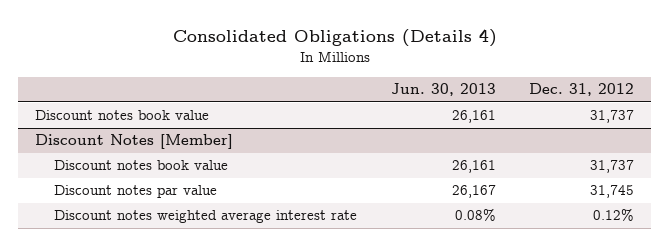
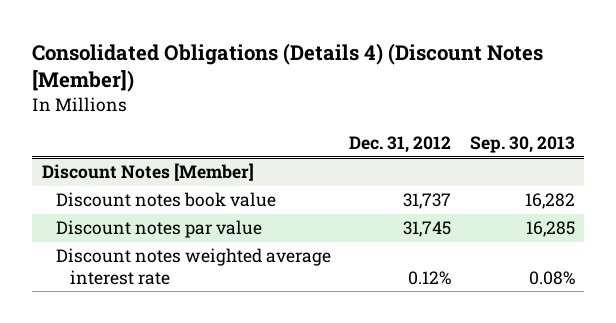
- Consolidated Obligations (Details 4)
+ Consolidated Obligations (Details 4) (Discount Notes [Member])
- | Jun. 30, 2013 | Dec. 31, 2012
+ | Dec. 31, 2012 | Sep. 30, 2013
- Discount notes book value | 26,161 | 31,737

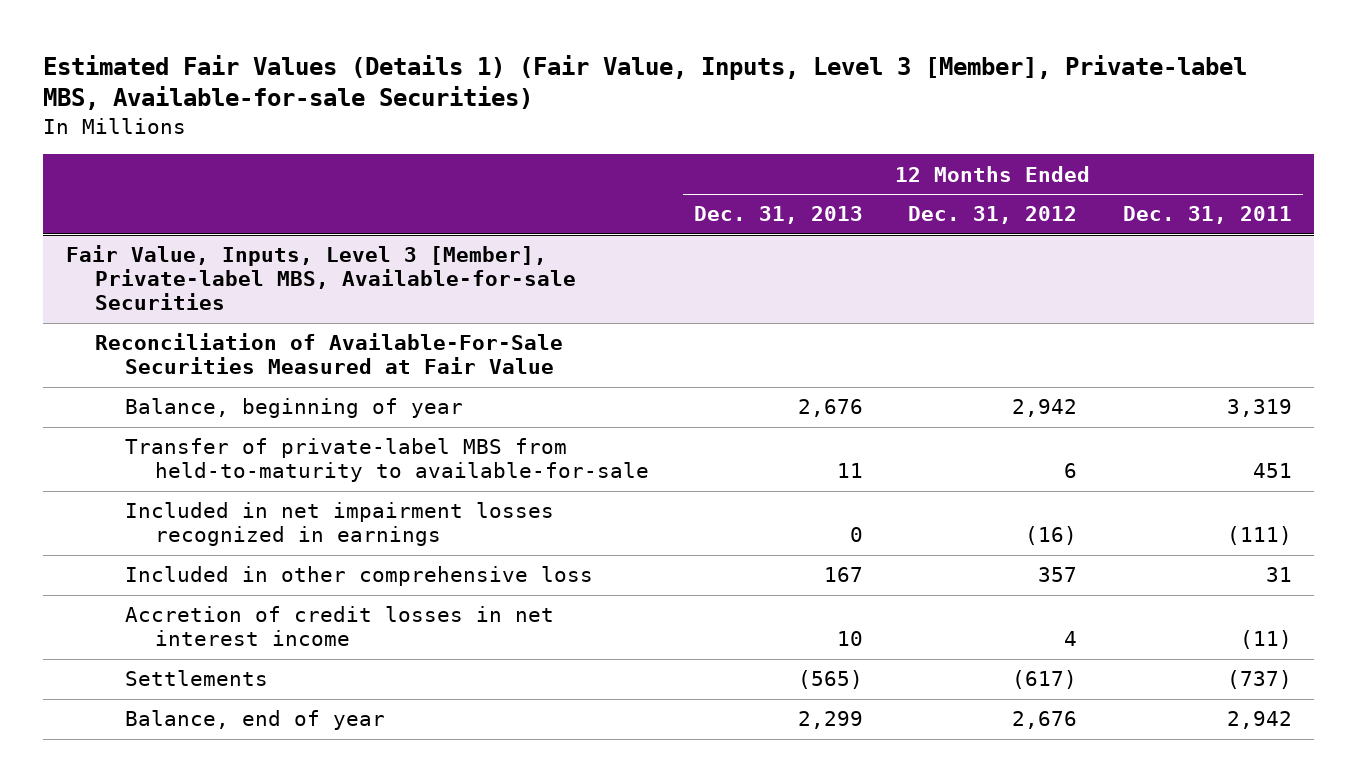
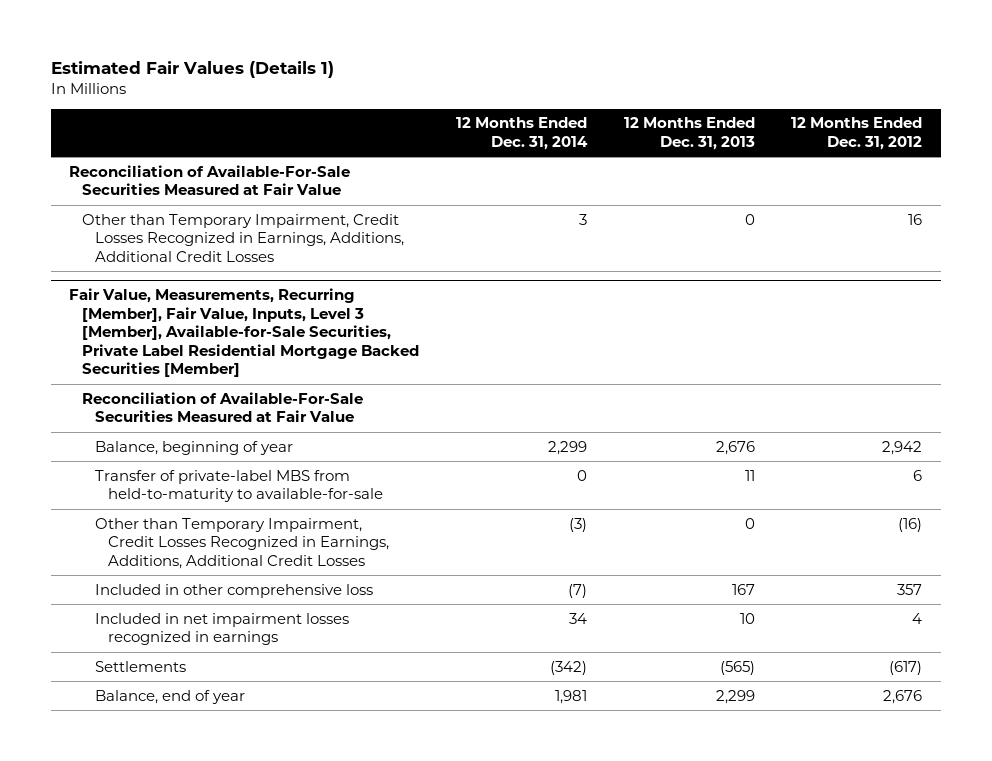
- Estimated Fair Values (Details 1) (Fair Value, Inputs, Level 3 [Member], Private-label MBS, Available-for-sale Securities)
+ Estimated Fair Values (Details 1)
- | 12 Months Ended Dec. 31, 2013 | 12 Months Ended Dec. 31, 2012 | 12 Months Ended Dec. 31, 2011
+ | 12 Months Ended Dec. 31, 2014 | 12 Months Ended Dec. 31, 2013 | 12 Months Ended Dec. 31, 2012
- Fair Value, Inputs, Level 3 [Member], Private-label MBS, Available-for-sale Securities
+ Other than Temporary Impairment, Credit Losses Recognized in Earnings, Additions, Additional Credit Losses | 3 | 0 | 16
+ Fair Value, Measurements, Recurring [Member], Fair Value, Inputs, Level 3 [Member], Available-for-Sale Securities, Private Label Residential Mortgage Backed Securities [Member]
+ Reconciliation of Available-For-Sale Securities Measured at Fair Value
- Included in net impairment losses recognized in earnings | 0 | (16) | (111)
+ Other than Temporary Impairment, Credit Losses Recognized in Earnings, Additions, Additional Credit Losses | (3) | 0 | (16)
- Accretion of credit losses in net interest income | 10 | 4 | (11)
+ Included in net impairment losses recognized in earnings | 34 | 10 | 4

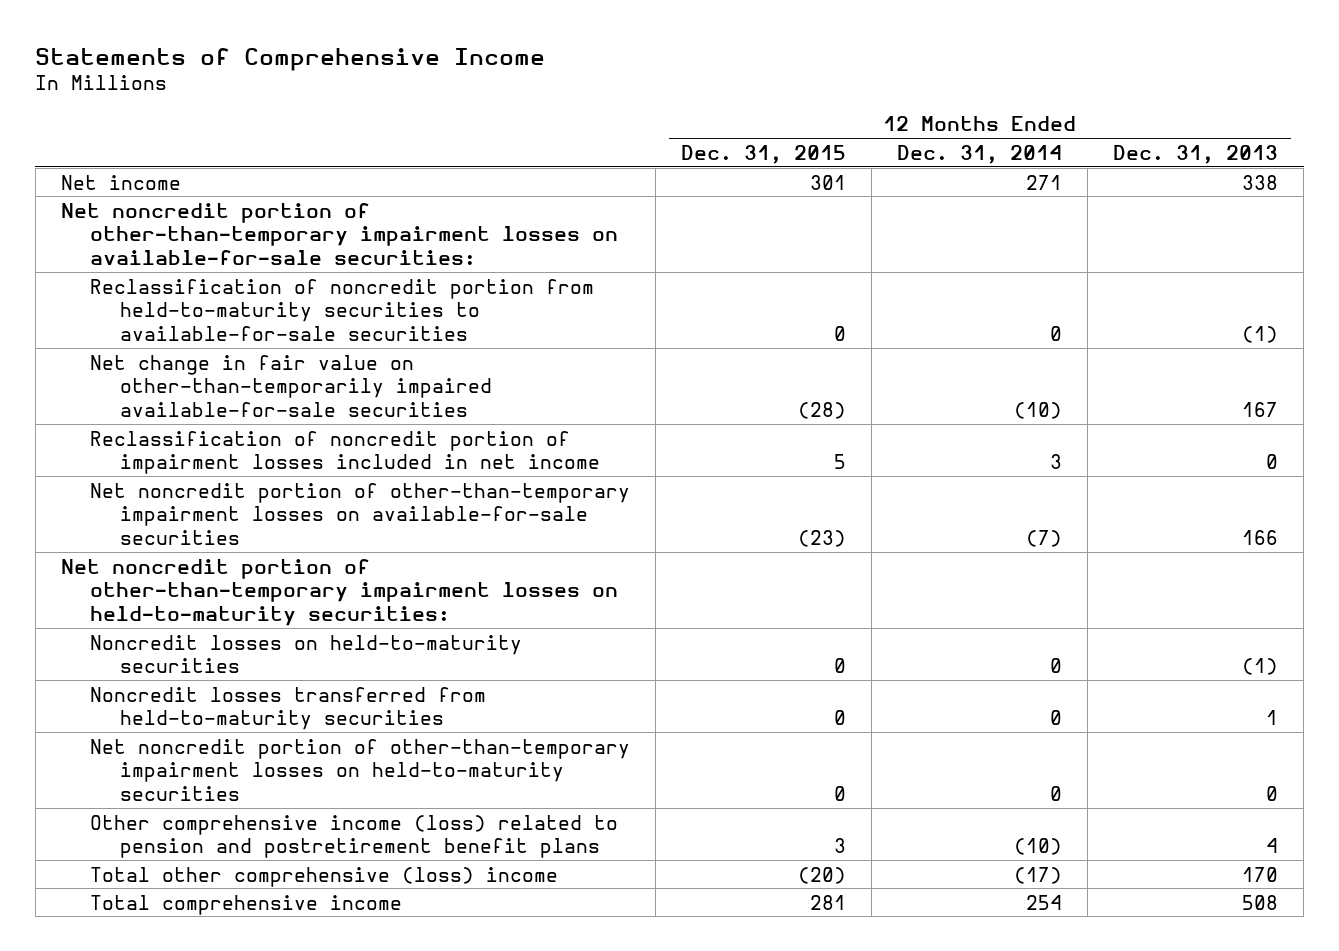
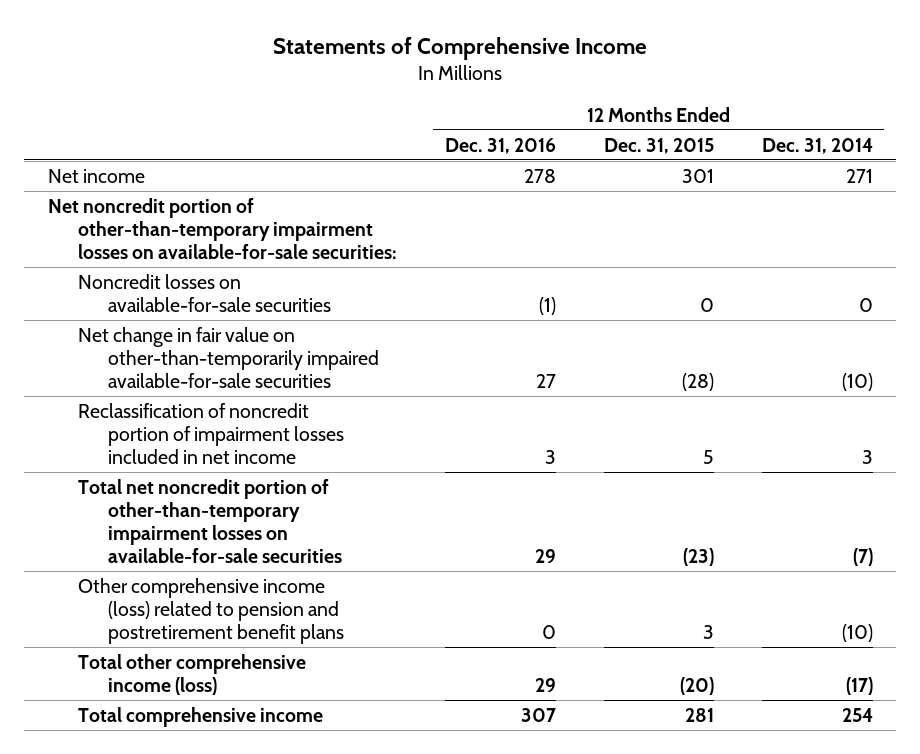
- | 12 Months Ended Dec. 31, 2015 | 12 Months Ended Dec. 31, 2014 | 12 Months Ended Dec. 31, 2013
+ | 12 Months Ended Dec. 31, 2016 | 12 Months Ended Dec. 31, 2015 | 12 Months Ended Dec. 31, 2014
- Reclassification of noncredit portion from held-to-maturity securities to available-for-sale securities | 0 | 0 | (1)
+ Noncredit losses on available-for-sale securities | (1) | 0 | 0
- Net noncredit portion of other-than-temporary impairment losses on available-for-sale securities | (23) | (7) | 166
- Net noncredit portion of other-than-temporary impairment losses on held-to-maturity securities:
- Noncredit losses on held-to-maturity securities | 0 | 0 | (1)
- Noncredit losses transferred from held-to-maturity securities | 0 | 0 | 1
- Net noncredit portion of other-than-temporary impairment losses on held-to-maturity securities | 0 | 0 | 0
+ Total net noncredit portion of other-than-temporary impairment losses on available-for-sale securities | 29 | (23) | (7)
- Total other comprehensive (loss) income | (20) | (17) | 170
+ Total other comprehensive income (loss) | 29 | (20) | (17)

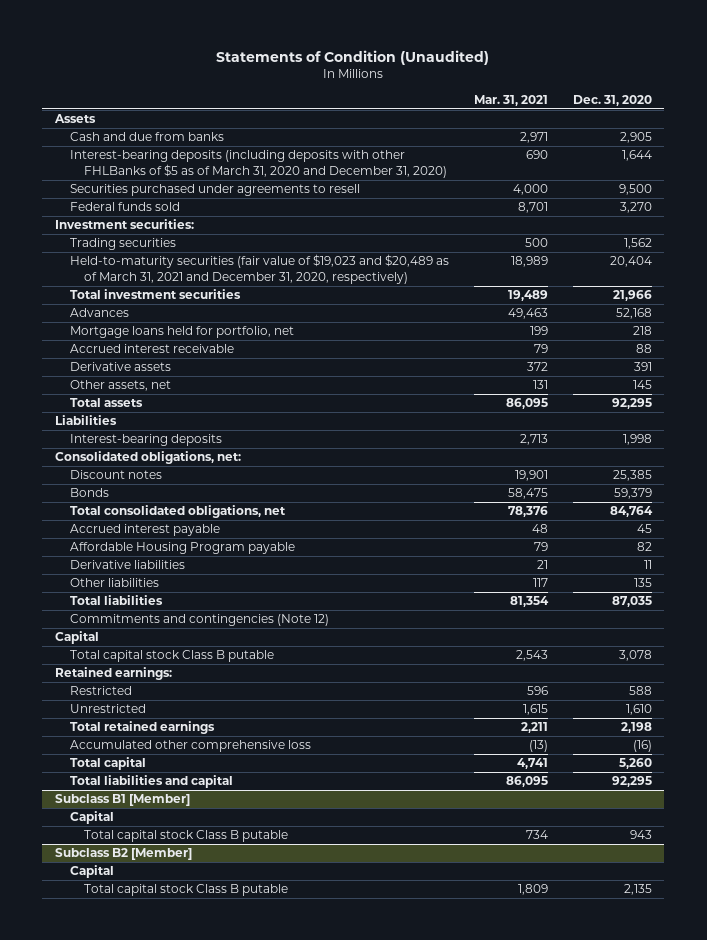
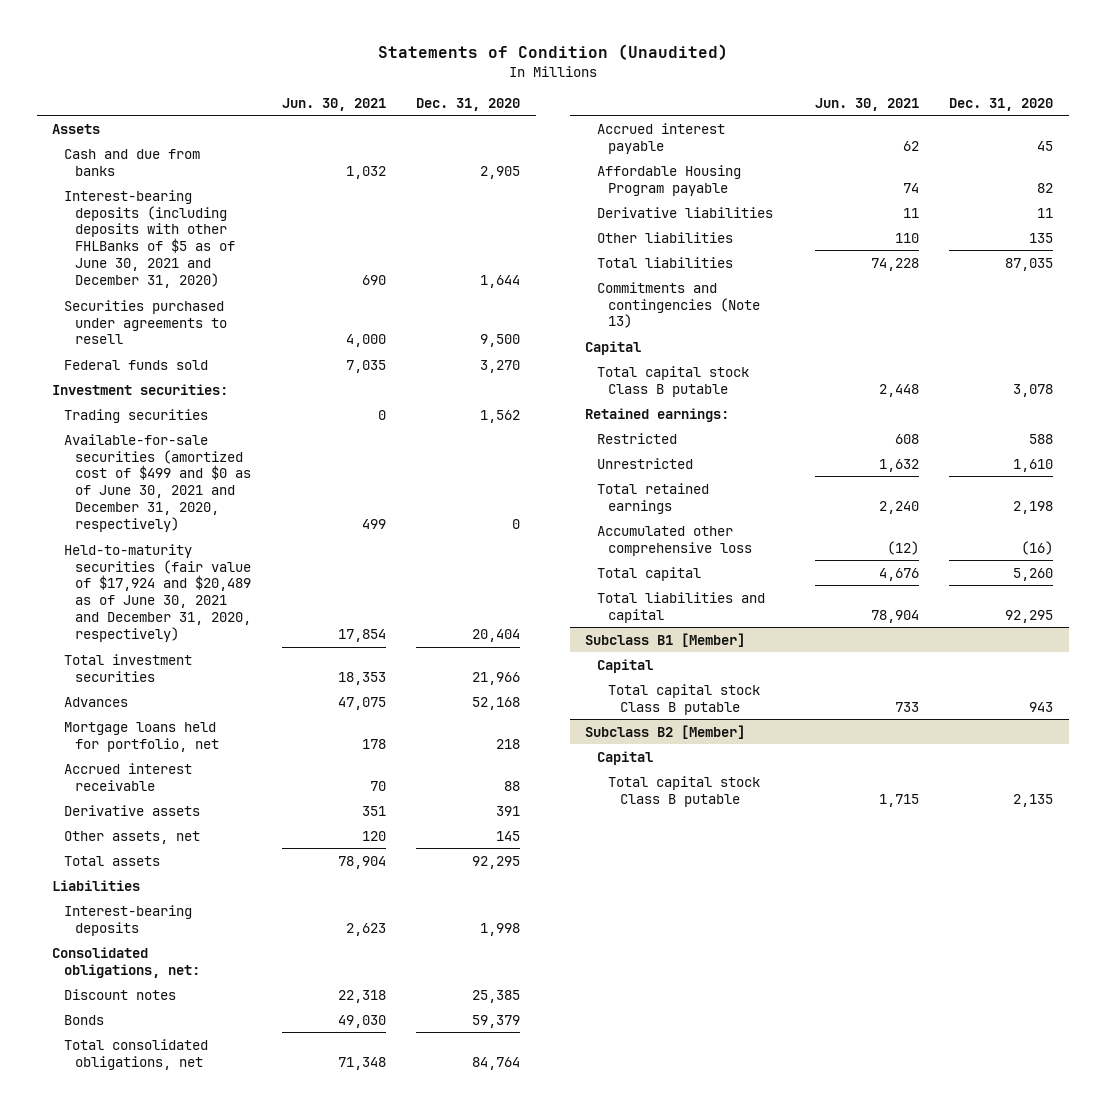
- | Mar. 31, 2021 | Dec. 31, 2020
+ | Jun. 30, 2021 | Dec. 31, 2020
- Interest-bearing deposits (including deposits with other FHLBanks of $5 as of March 31, 2020 and December 31, 2020) | 690 | 1,644
+ Interest-bearing deposits (including deposits with other FHLBanks of $5 as of June 30, 2021 and December 31, 2020) | 690 | 1,644
- Held-to-maturity securities (fair value of $19,023 and $20,489 as of March 31, 2021 and December 31, 2020, respectively) | 18,989 | 20,404
+ Available-for-sale securities (amortized cost of $499 and $0 as of June 30, 2021 and December 31, 2020, respectively) | 499 | 0
+ Held-to-maturity securities (fair value of $17,924 and $20,489 as of June 30, 2021 and December 31, 2020, respectively) | 17,854 | 20,404
- Commitments and contingencies (Note 12)
+ Commitments and contingencies (Note 13)

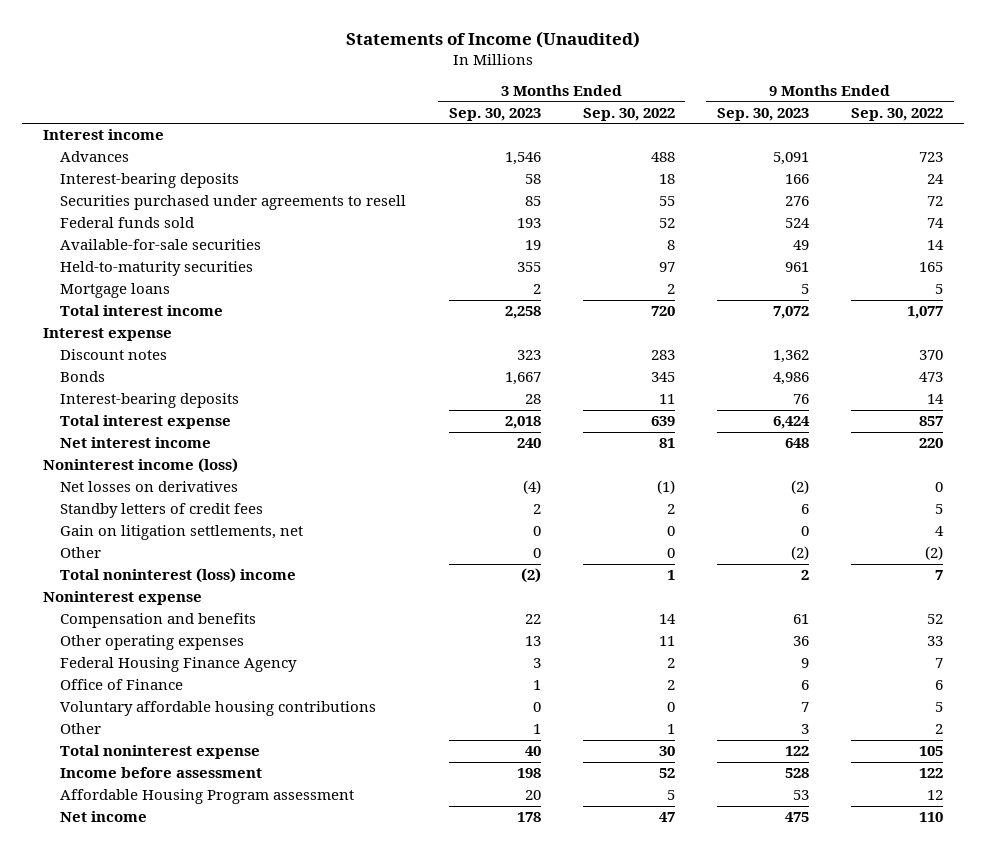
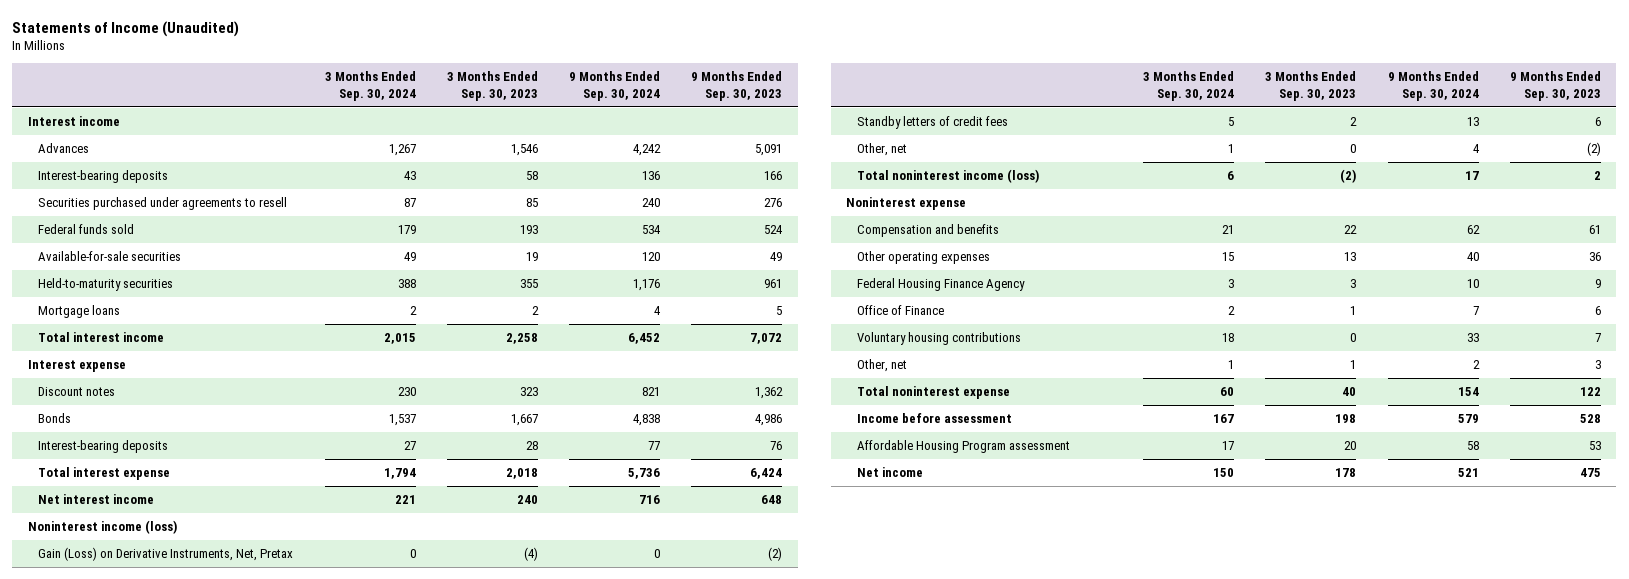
- | 3 Months Ended Sep. 30, 2023 | 3 Months Ended Sep. 30, 2022 | 9 Months Ended Sep. 30, 2023 | 9 Months Ended Sep. 30, 2022
+ | 3 Months Ended Sep. 30, 2024 | 3 Months Ended Sep. 30, 2023 | 9 Months Ended Sep. 30, 2024 | 9 Months Ended Sep. 30, 2023
- Net losses on derivatives | (4) | (1) | (2) | 0
+ Gain (Loss) on Derivative Instruments, Net, Pretax | 0 | (4) | 0 | (2)
- Gain on litigation settlements, net | 0 | 0 | 0 | 4
- Other | 0 | 0 | (2) | (2)
- Total noninterest (loss) income | (2) | 1 | 2 | 7
+ Other, net | 1 | 0 | 4 | (2)
+ Total noninterest income (loss) | 6 | (2) | 17 | 2
- Voluntary affordable housing contributions | 0 | 0 | 7 | 5
- Other | 1 | 1 | 3 | 2
+ Voluntary housing contributions | 18 | 0 | 33 | 7
+ Other, net | 1 | 1 | 2 | 3

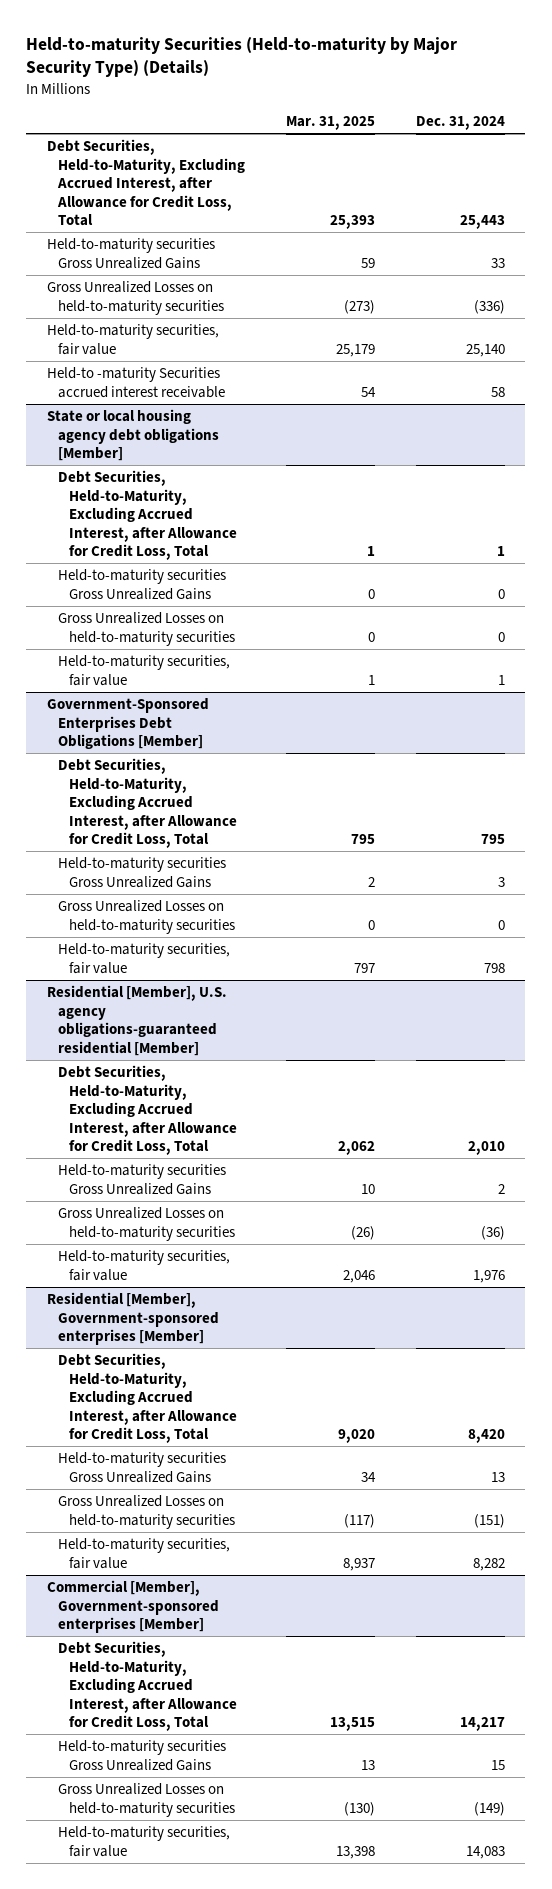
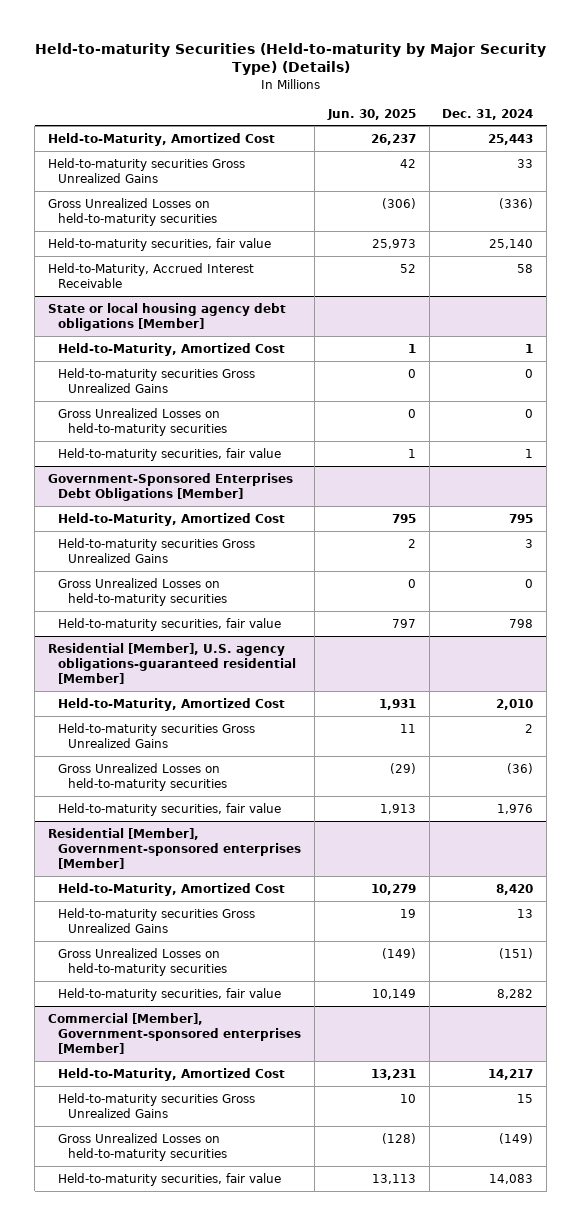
- | Mar. 31, 2025 | Dec. 31, 2024
+ | Jun. 30, 2025 | Dec. 31, 2024
- Debt Securities, Held-to-Maturity, Excluding Accrued Interest, after Allowance for Credit Loss, Total | 25,393 | 25,443
+ Held-to-Maturity, Amortized Cost | 26,237 | 25,443
- Held-to -maturity Securities accrued interest receivable | 54 | 58
+ Held-to-Maturity, Accrued Interest Receivable | 52 | 58
@ State or local housing agency debt obligations [Member]
- Debt Securities, Held-to-Maturity, Excluding Accrued Interest, after Allowance for Credit Loss, Total | 1 | 1
+ Held-to-Maturity, Amortized Cost | 1 | 1
@ Government-Sponsored Enterprises Debt Obligations [Member]
- Debt Securities, Held-to-Maturity, Excluding Accrued Interest, after Allowance for Credit Loss, Total | 795 | 795
+ Held-to-Maturity, Amortized Cost | 795 | 795
@ Residential [Member], U.S. agency obligations-guaranteed residential [Member]
- Debt Securities, Held-to-Maturity, Excluding Accrued Interest, after Allowance for Credit Loss, Total | 2,062 | 2,010
+ Held-to-Maturity, Amortized Cost | 1,931 | 2,010
@ Residential [Member], Government-sponsored enterprises [Member]
- Debt Securities, Held-to-Maturity, Excluding Accrued Interest, after Allowance for Credit Loss, Total | 9,020 | 8,420
+ Held-to-Maturity, Amortized Cost | 10,279 | 8,420
@ Commercial [Member], Government-sponsored enterprises [Member]
- Debt Securities, Held-to-Maturity, Excluding Accrued Interest, after Allowance for Credit Loss, Total | 13,515 | 14,217
+ Held-to-Maturity, Amortized Cost | 13,231 | 14,217

